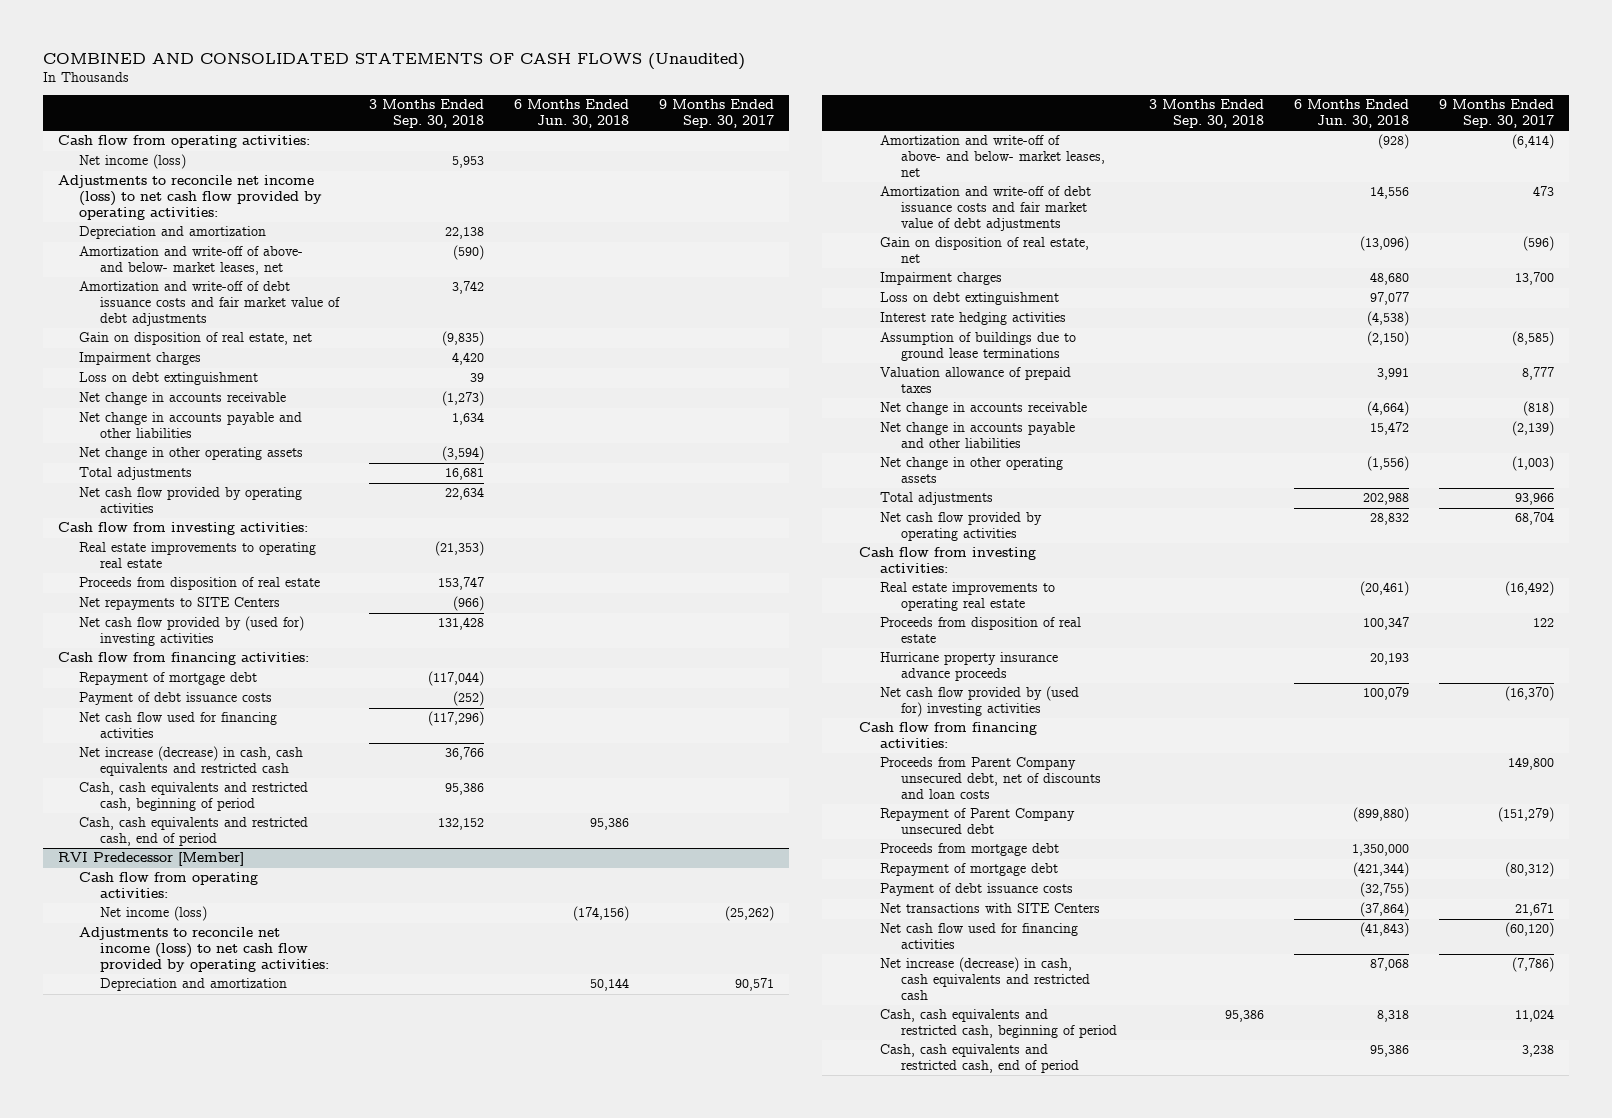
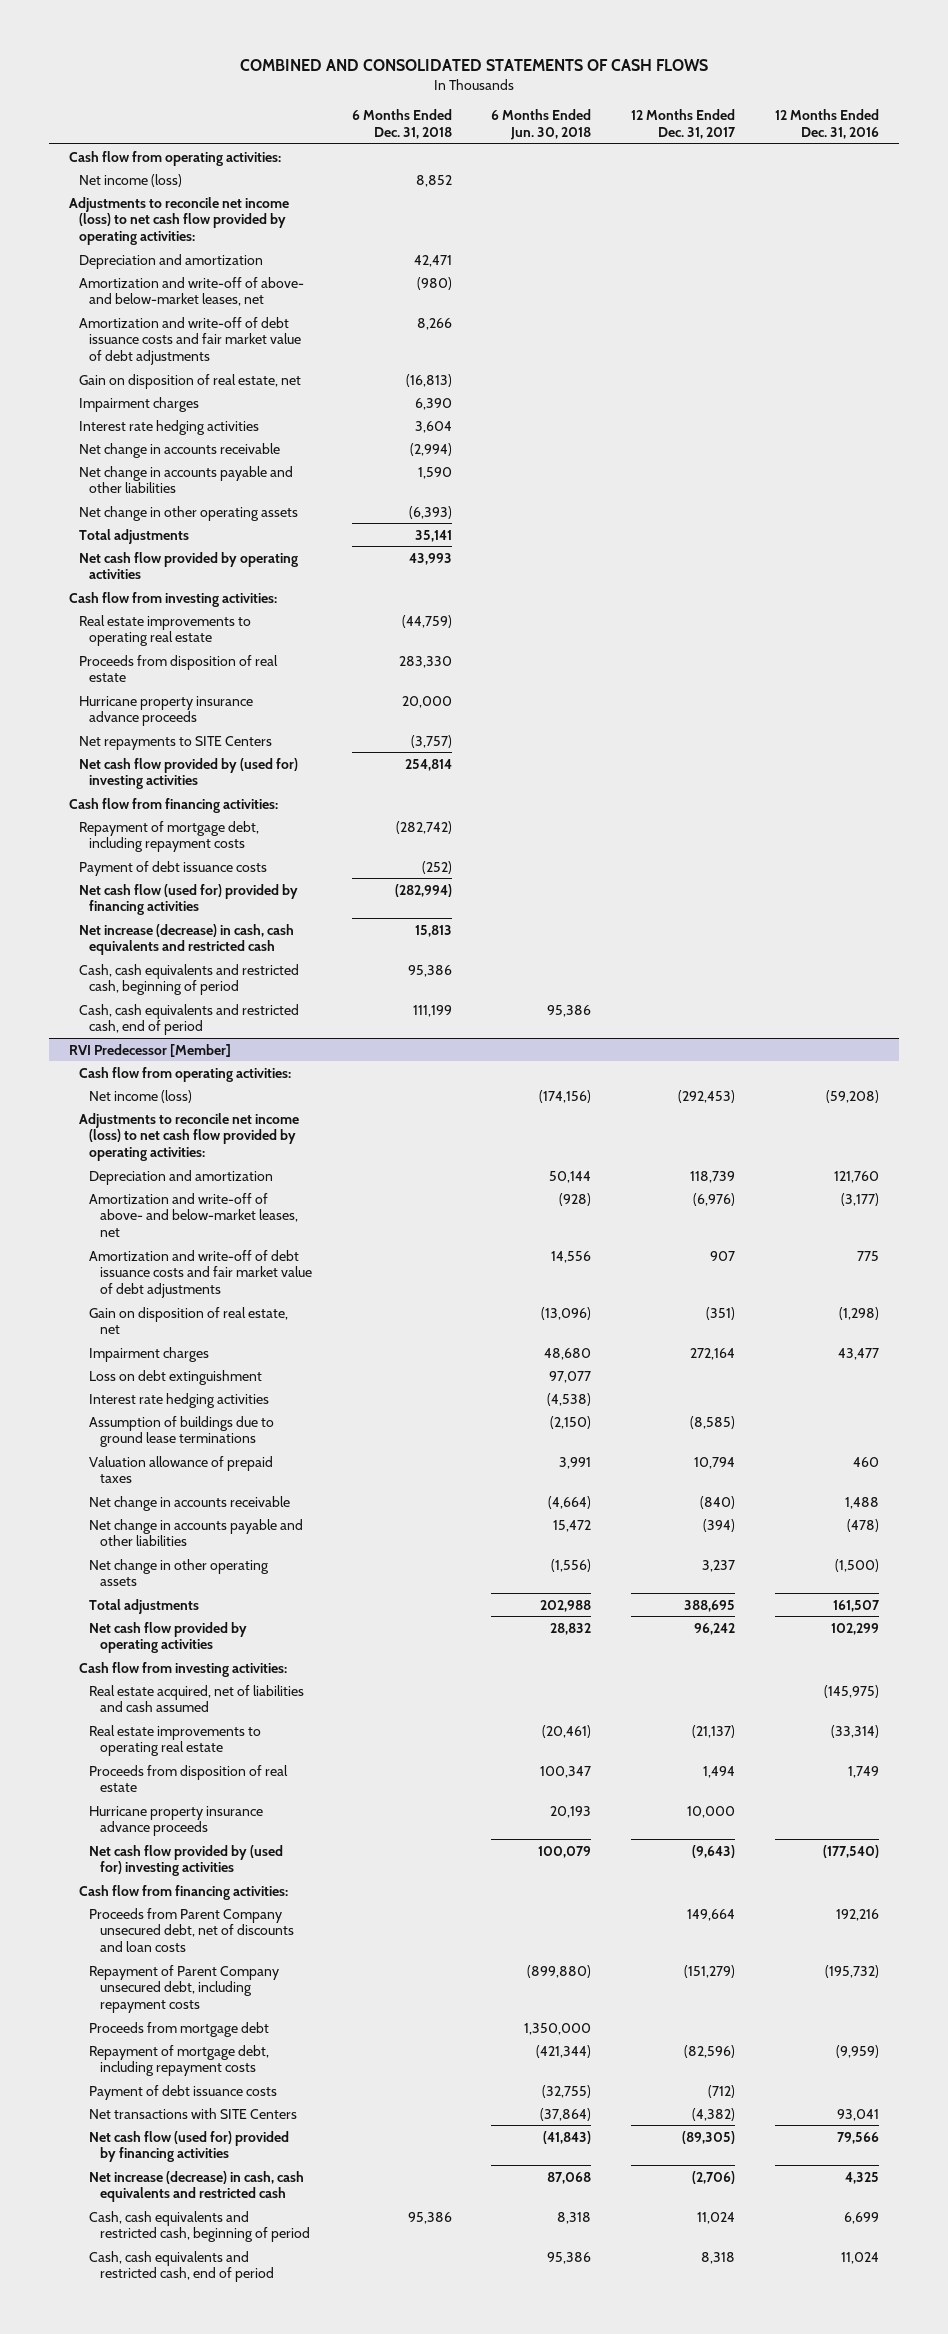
- COMBINED AND CONSOLIDATED STATEMENTS OF CASH FLOWS (Unaudited)
+ COMBINED AND CONSOLIDATED STATEMENTS OF CASH FLOWS
- | 3 Months Ended Sep. 30, 2018 | 6 Months Ended Jun. 30, 2018 | 9 Months Ended Sep. 30, 2017
+ | 6 Months Ended Dec. 31, 2018 | 6 Months Ended Jun. 30, 2018 | 12 Months Ended Dec. 31, 2017 | 12 Months Ended Dec. 31, 2016
- Amortization and write-off of above- and below- market leases, net | (590) | |
+ Amortization and write-off of above- and below-market leases, net | (980) | | |
- Loss on debt extinguishment | 39 | |
+ Interest rate hedging activities | 3,604 | | |
+ Hurricane property insurance advance proceeds | 20,000 | | |
- Repayment of mortgage debt | (117,044) | |
+ Repayment of mortgage debt, including repayment costs | (282,742) | | |
- Net cash flow used for financing activities | (117,296) | |
+ Net cash flow (used for) provided by financing activities | (282,994) | | |
@ RVI Predecessor [Member]
- Amortization and write-off of above- and below- market leases, net | | (928) | (6,414)
+ Amortization and write-off of above- and below-market leases, net | | (928) | (6,976) | (3,177)
+ Real estate acquired, net of liabilities and cash assumed | | | | (145,975)
- Repayment of Parent Company unsecured debt | | (899,880) | (151,279)
+ Repayment of Parent Company unsecured debt, including repayment costs | | (899,880) | (151,279) | (195,732)
- Repayment of mortgage debt | | (421,344) | (80,312)
+ Repayment of mortgage debt, including repayment costs | | (421,344) | (82,596) | (9,959)
- Net cash flow used for financing activities | | (41,843) | (60,120)
+ Net cash flow (used for) provided by financing activities | | (41,843) | (89,305) | 79,566

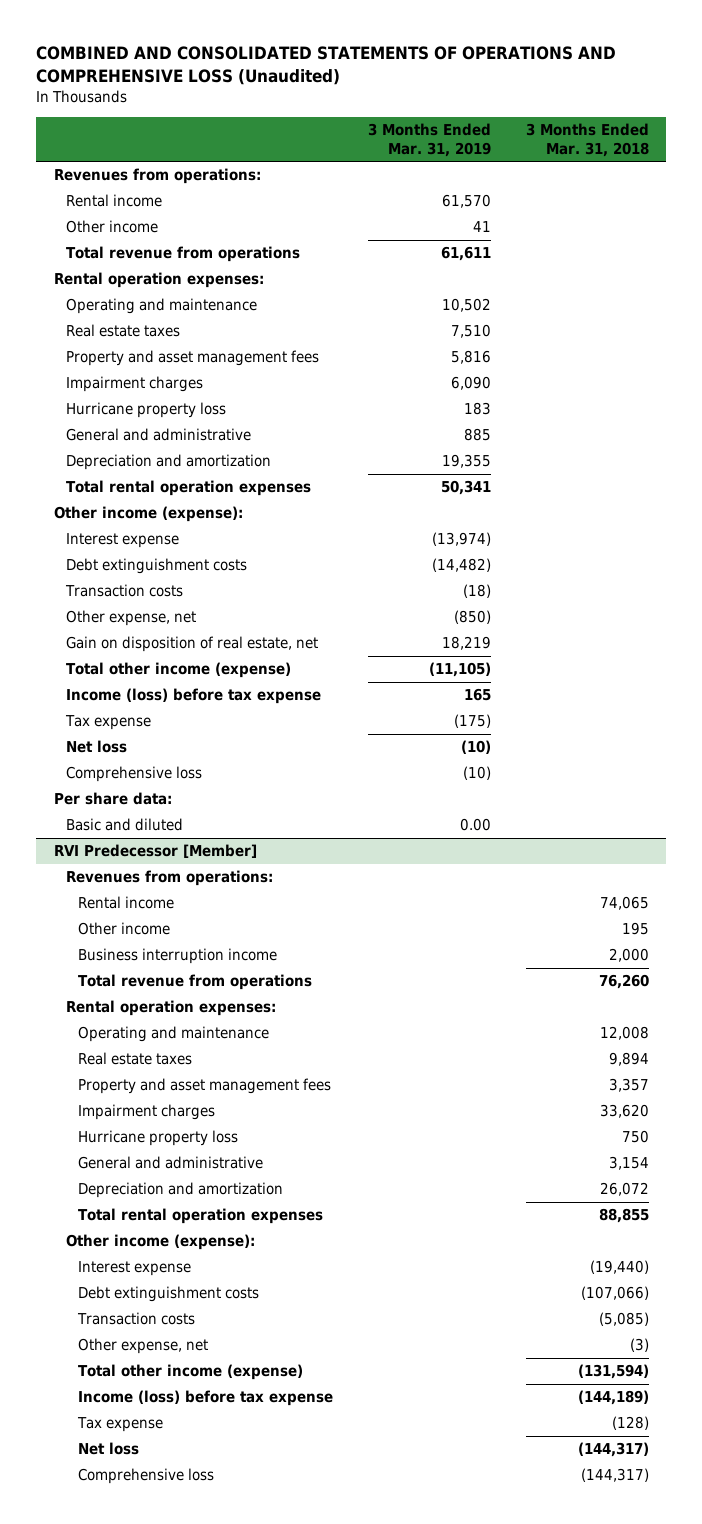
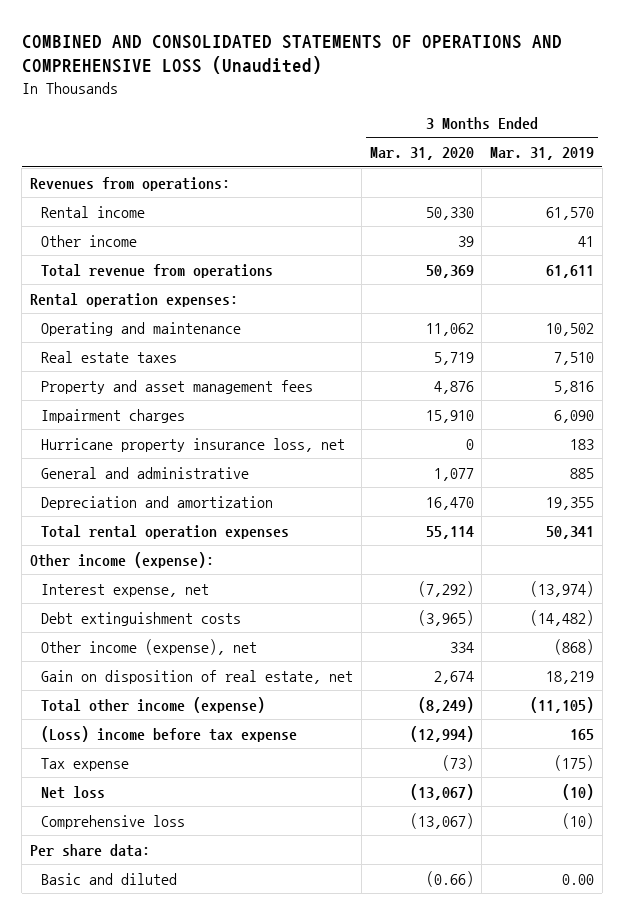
- | 3 Months Ended Mar. 31, 2019 | 3 Months Ended Mar. 31, 2018
+ | 3 Months Ended Mar. 31, 2020 | 3 Months Ended Mar. 31, 2019
- Hurricane property loss | 183 |
+ Hurricane property insurance loss, net | 0 | 183
- Interest expense | (13,974) |
+ Interest expense, net | (7,292) | (13,974)
- Transaction costs | (18) |
- Other expense, net | (850) |
+ Other income (expense), net | 334 | (868)
- Income (loss) before tax expense | 165 |
+ (Loss) income before tax expense | (12,994) | 165
- RVI Predecessor [Member]
- Revenues from operations:
- Rental income | | 74,065
- Other income | | 195
- Business interruption income | | 2,000
- Total revenue from operations | | 76,260
- Rental operation expenses:
- Operating and maintenance | | 12,008
- Real estate taxes | | 9,894
- Property and asset management fees | | 3,357
- Impairment charges | | 33,620
- Hurricane property loss | | 750
- General and administrative | | 3,154
- Depreciation and amortization | | 26,072
- Total rental operation expenses | | 88,855
- Other income (expense):
- Interest expense | | (19,440)
- Debt extinguishment costs | | (107,066)
- Transaction costs | | (5,085)
- Other expense, net | | (3)
- Total other income (expense) | | (131,594)
- Income (loss) before tax expense | | (144,189)
- Tax expense | | (128)
- Net loss | | (144,317)
- Comprehensive loss | | (144,317)

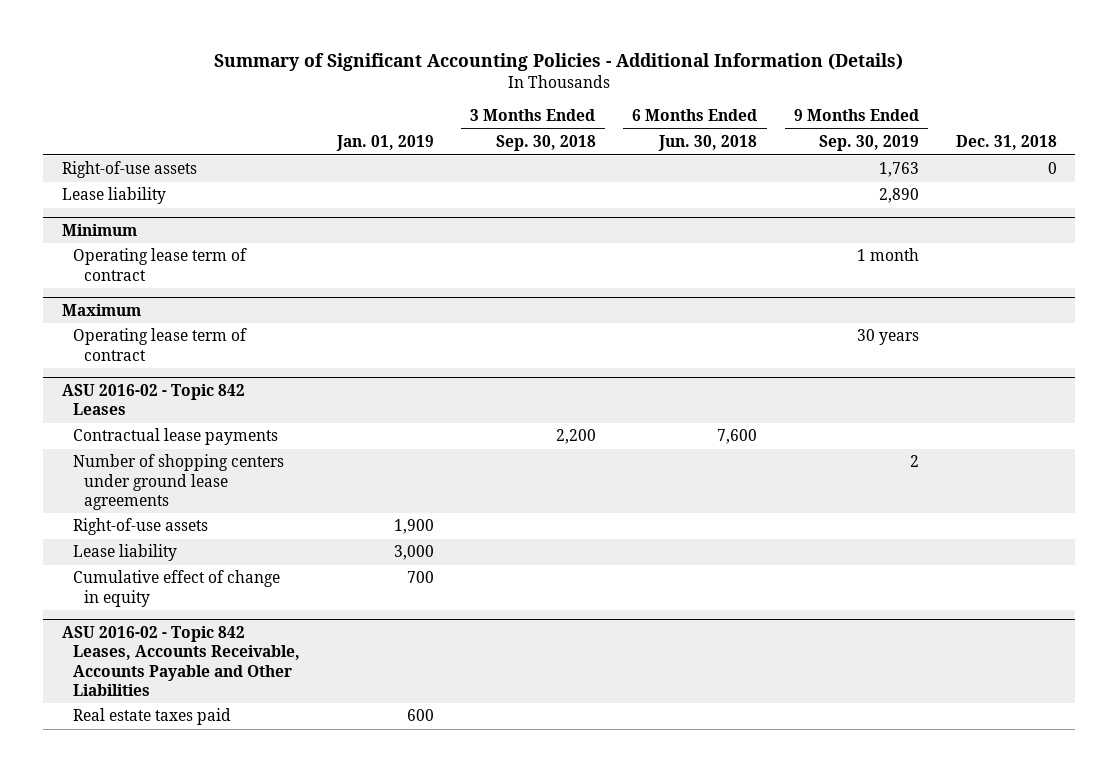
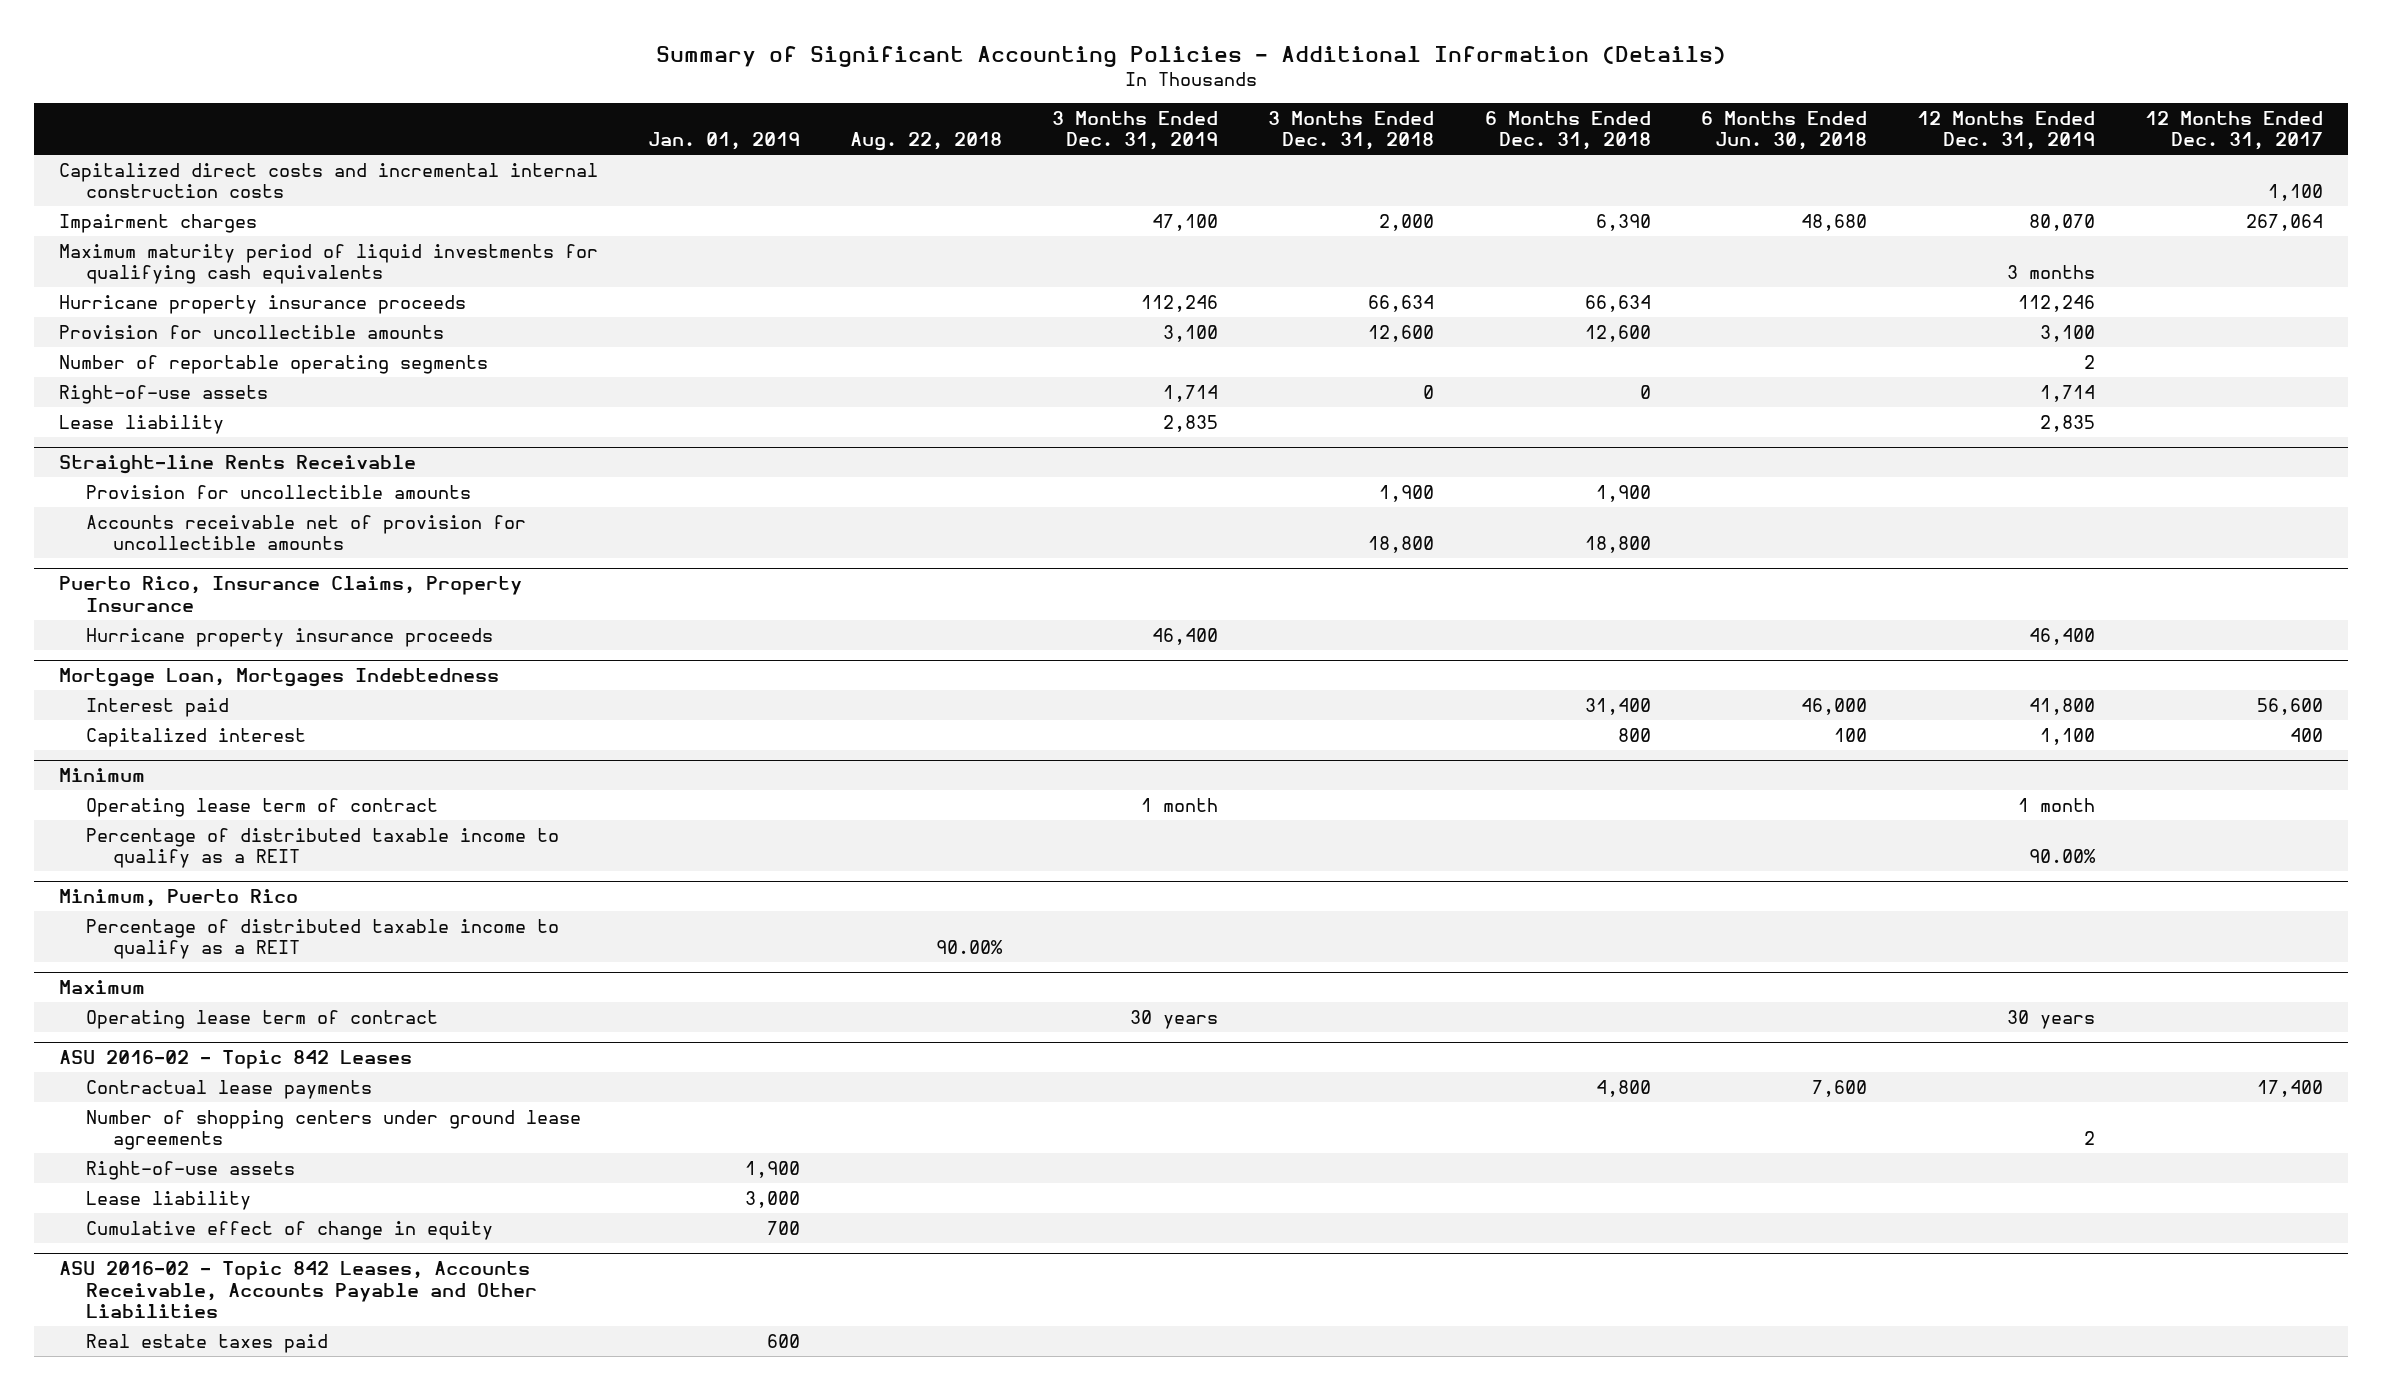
- | Jan. 01, 2019 | 3 Months Ended Sep. 30, 2018 | 6 Months Ended Jun. 30, 2018 | 9 Months Ended Sep. 30, 2019 | Dec. 31, 2018
+ | Jan. 01, 2019 | Aug. 22, 2018 | 3 Months Ended Dec. 31, 2019 | 3 Months Ended Dec. 31, 2018 | 6 Months Ended Dec. 31, 2018 | 6 Months Ended Jun. 30, 2018 | 12 Months Ended Dec. 31, 2019 | 12 Months Ended Dec. 31, 2017
+ Capitalized direct costs and incremental internal construction costs | | | | | | | | 1,100
+ Impairment charges | | | 47,100 | 2,000 | 6,390 | 48,680 | 80,070 | 267,064
+ Maximum maturity period of liquid investments for qualifying cash equivalents | | | | | | | 3 months |
+ Hurricane property insurance proceeds | | | 112,246 | 66,634 | 66,634 | | 112,246 |
+ Provision for uncollectible amounts | | | 3,100 | 12,600 | 12,600 | | 3,100 |
+ Number of reportable operating segments | | | | | | | 2 |
+ Straight-line Rents Receivable
+ Provision for uncollectible amounts | | | | 1,900 | 1,900 | | |
+ Accounts receivable net of provision for uncollectible amounts | | | | 18,800 | 18,800 | | |
+ Puerto Rico, Insurance Claims, Property Insurance
+ Hurricane property insurance proceeds | | | 46,400 | | | | 46,400 |
+ Mortgage Loan, Mortgages Indebtedness
+ Interest paid | | | | | 31,400 | 46,000 | 41,800 | 56,600
+ Capitalized interest | | | | | 800 | 100 | 1,100 | 400
@ Minimum
+ Percentage of distributed taxable income to qualify as a REIT | | | | | | | 90.00% |
+ Minimum, Puerto Rico
+ Percentage of distributed taxable income to qualify as a REIT | | 90.00% | | | | | |

